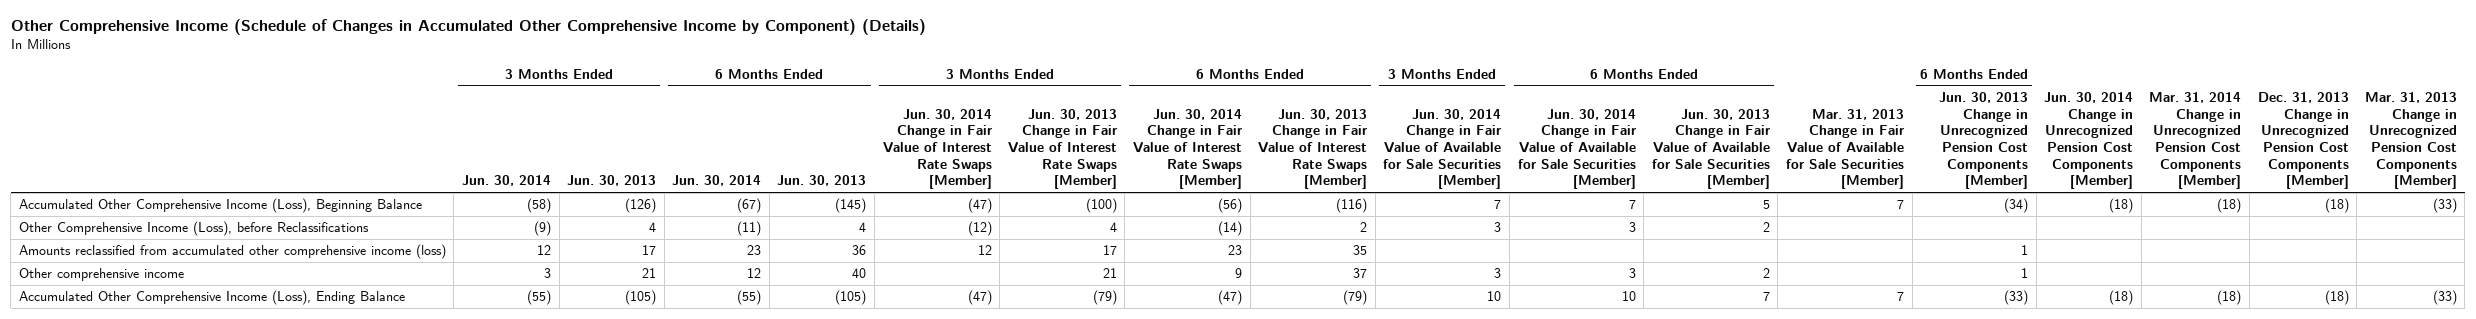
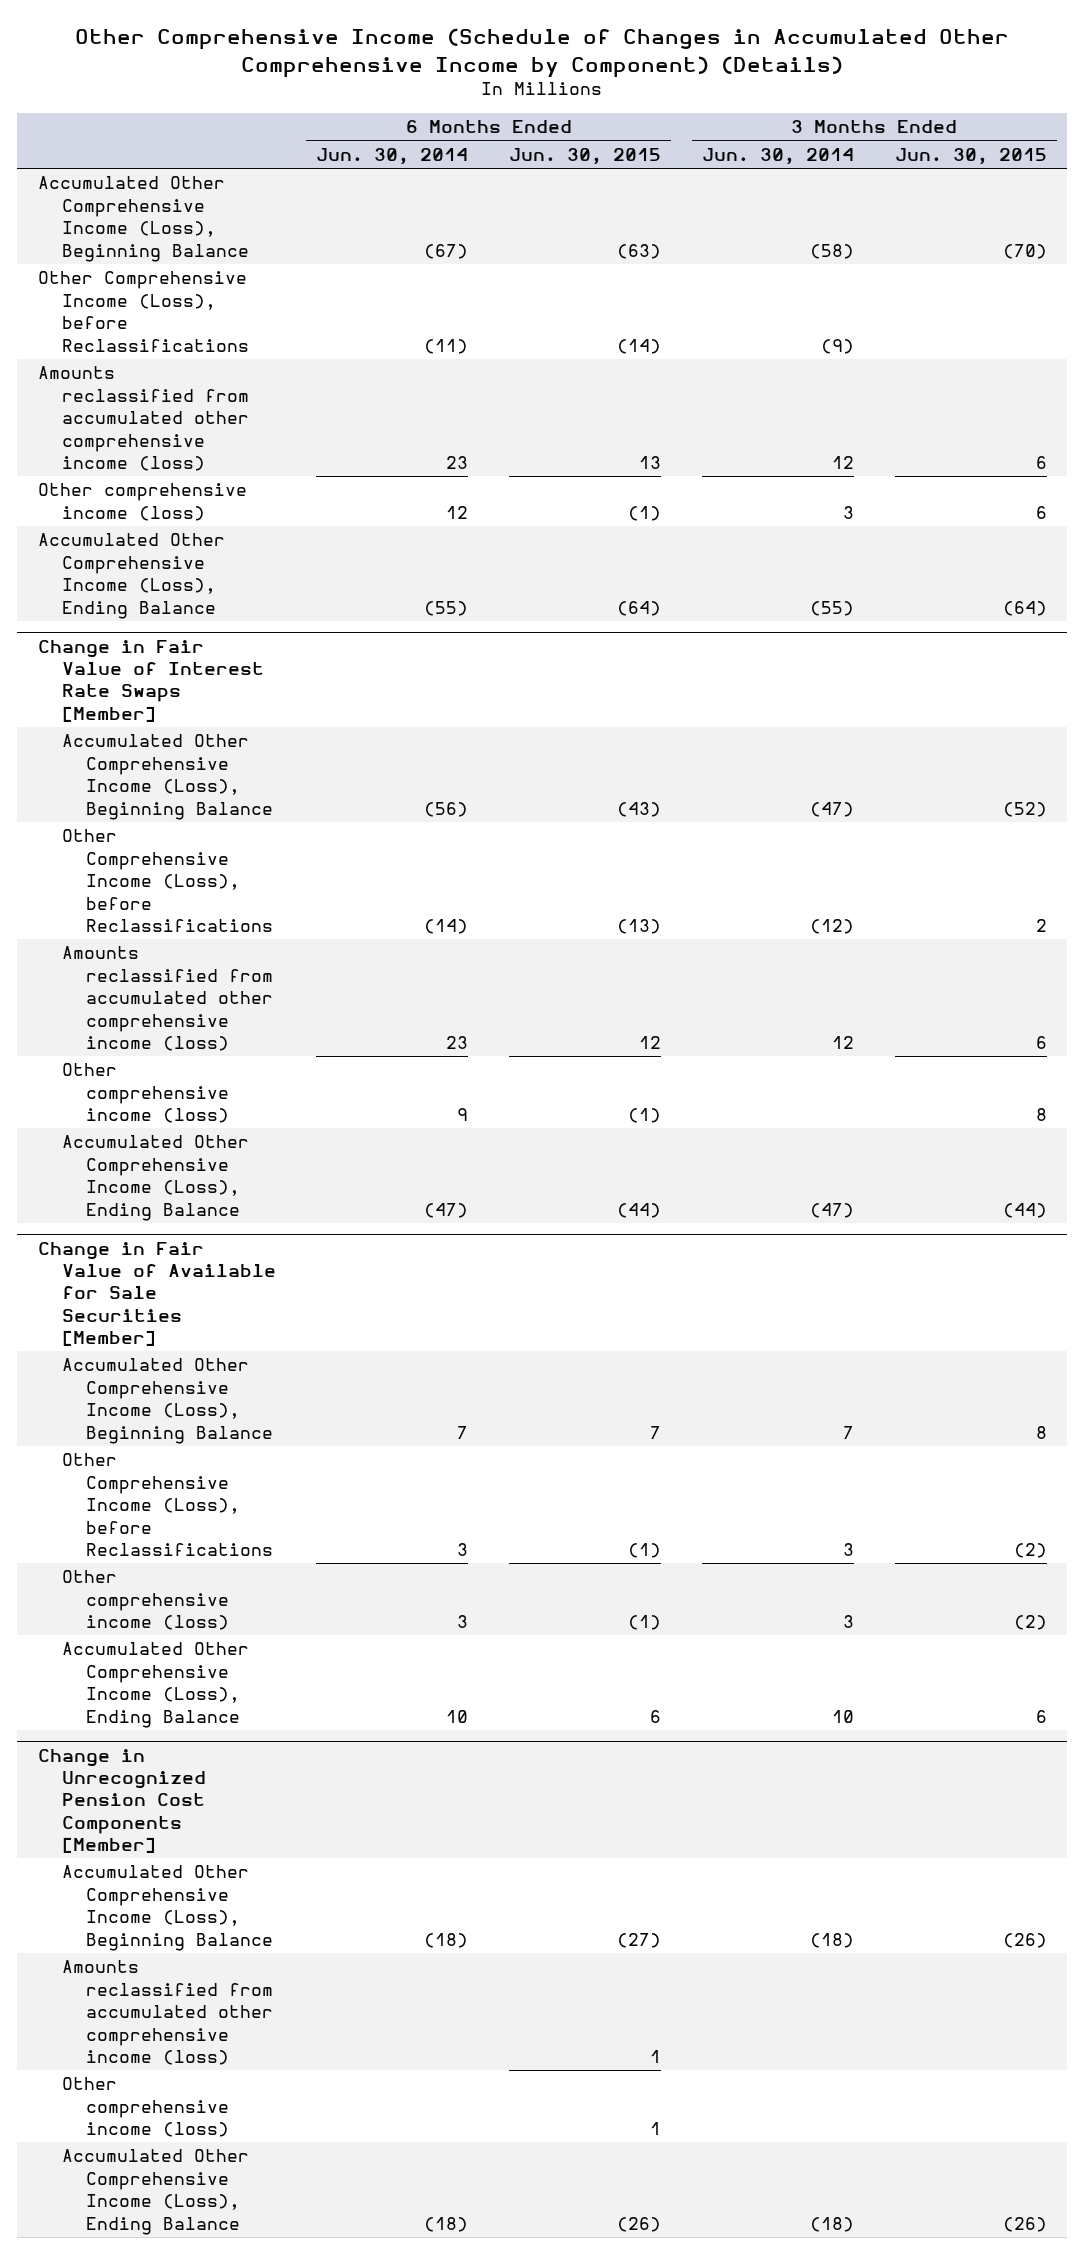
- | 3 Months Ended Jun. 30, 2014 | 3 Months Ended Jun. 30, 2013 | 6 Months Ended Jun. 30, 2014 | 6 Months Ended Jun. 30, 2013 | 3 Months Ended Jun. 30, 2014 Change in Fair Value of Interest Rate Swaps [Member] | 3 Months Ended Jun. 30, 2013 Change in Fair Value of Interest Rate Swaps [Member] | 6 Months Ended Jun. 30, 2014 Change in Fair Value of Interest Rate Swaps [Member] | 6 Months Ended Jun. 30, 2013 Change in Fair Value of Interest Rate Swaps [Member] | 3 Months Ended Jun. 30, 2014 Change in Fair Value of Available for Sale Securities [Member] | 6 Months Ended Jun. 30, 2014 Change in Fair Value of Available for Sale Securities [Member] | 6 Months Ended Jun. 30, 2013 Change in Fair Value of Available for Sale Securities [Member] | Mar. 31, 2013 Change in Fair Value of Available for Sale Securities [Member] | 6 Months Ended Jun. 30, 2013 Change in Unrecognized Pension Cost Components [Member] | Jun. 30, 2014 Change in Unrecognized Pension Cost Components [Member] | Mar. 31, 2014 Change in Unrecognized Pension Cost Components [Member] | Dec. 31, 2013 Change in Unrecognized Pension Cost Components [Member] | Mar. 31, 2013 Change in Unrecognized Pension Cost Components [Member]
+ | 6 Months Ended Jun. 30, 2014 | 6 Months Ended Jun. 30, 2015 | 3 Months Ended Jun. 30, 2014 | 3 Months Ended Jun. 30, 2015
- Other comprehensive income | 3 | 21 | 12 | 40 | | 21 | 9 | 37 | 3 | 3 | 2 | | 1 | | | |
+ Other comprehensive income (loss) | 12 | (1) | 3 | 6
+ Change in Fair Value of Interest Rate Swaps [Member]
+ Accumulated Other Comprehensive Income (Loss), Beginning Balance | (56) | (43) | (47) | (52)
+ Other Comprehensive Income (Loss), before Reclassifications | (14) | (13) | (12) | 2
+ Amounts reclassified from accumulated other comprehensive income (loss) | 23 | 12 | 12 | 6
+ Other comprehensive income (loss) | 9 | (1) | | 8
+ Accumulated Other Comprehensive Income (Loss), Ending Balance | (47) | (44) | (47) | (44)
+ Change in Fair Value of Available for Sale Securities [Member]
+ Accumulated Other Comprehensive Income (Loss), Beginning Balance | 7 | 7 | 7 | 8
+ Other Comprehensive Income (Loss), before Reclassifications | 3 | (1) | 3 | (2)
+ Other comprehensive income (loss) | 3 | (1) | 3 | (2)
+ Accumulated Other Comprehensive Income (Loss), Ending Balance | 10 | 6 | 10 | 6
+ Change in Unrecognized Pension Cost Components [Member]
+ Accumulated Other Comprehensive Income (Loss), Beginning Balance | (18) | (27) | (18) | (26)
+ Amounts reclassified from accumulated other comprehensive income (loss) | | 1 | |
+ Other comprehensive income (loss) | | 1 | |
+ Accumulated Other Comprehensive Income (Loss), Ending Balance | (18) | (26) | (18) | (26)

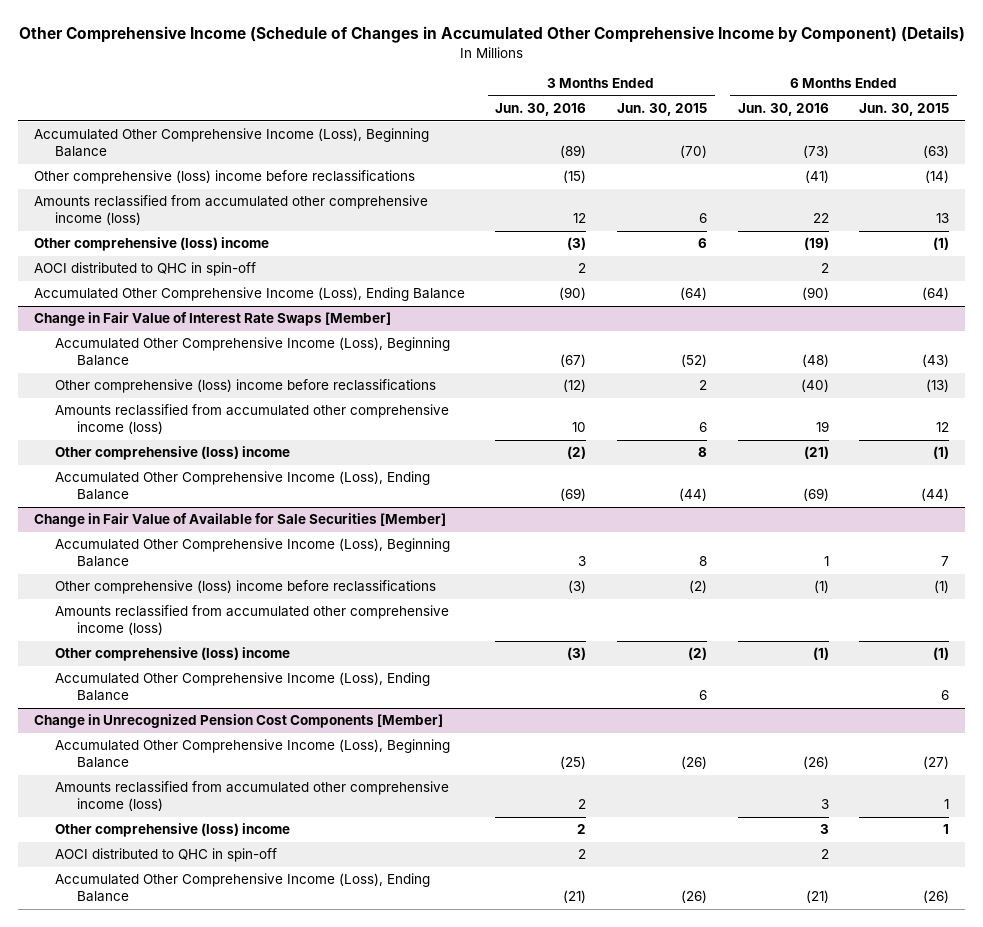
- | 6 Months Ended Jun. 30, 2014 | 6 Months Ended Jun. 30, 2015 | 3 Months Ended Jun. 30, 2014 | 3 Months Ended Jun. 30, 2015
+ | 3 Months Ended Jun. 30, 2016 | 3 Months Ended Jun. 30, 2015 | 6 Months Ended Jun. 30, 2016 | 6 Months Ended Jun. 30, 2015
- Other Comprehensive Income (Loss), before Reclassifications | (11) | (14) | (9) |
+ Other comprehensive (loss) income before reclassifications | (15) | | (41) | (14)
- Other comprehensive income (loss) | 12 | (1) | 3 | 6
+ Other comprehensive (loss) income | (3) | 6 | (19) | (1)
+ AOCI distributed to QHC in spin-off | 2 | | 2 |
@ Change in Fair Value of Interest Rate Swaps [Member]
- Other Comprehensive Income (Loss), before Reclassifications | (14) | (13) | (12) | 2
+ Other comprehensive (loss) income before reclassifications | (12) | 2 | (40) | (13)
- Other comprehensive income (loss) | 9 | (1) | | 8
+ Other comprehensive (loss) income | (2) | 8 | (21) | (1)
@ Change in Fair Value of Available for Sale Securities [Member]
- Other Comprehensive Income (Loss), before Reclassifications | 3 | (1) | 3 | (2)
- Other comprehensive income (loss) | 3 | (1) | 3 | (2)
+ Other comprehensive (loss) income before reclassifications | (3) | (2) | (1) | (1)
+ Amounts reclassified from accumulated other comprehensive income (loss)
+ Other comprehensive (loss) income | (3) | (2) | (1) | (1)
@ Change in Unrecognized Pension Cost Components [Member]
- Other comprehensive income (loss) | | 1 | |
+ Other comprehensive (loss) income | 2 | | 3 | 1
+ AOCI distributed to QHC in spin-off | 2 | | 2 |

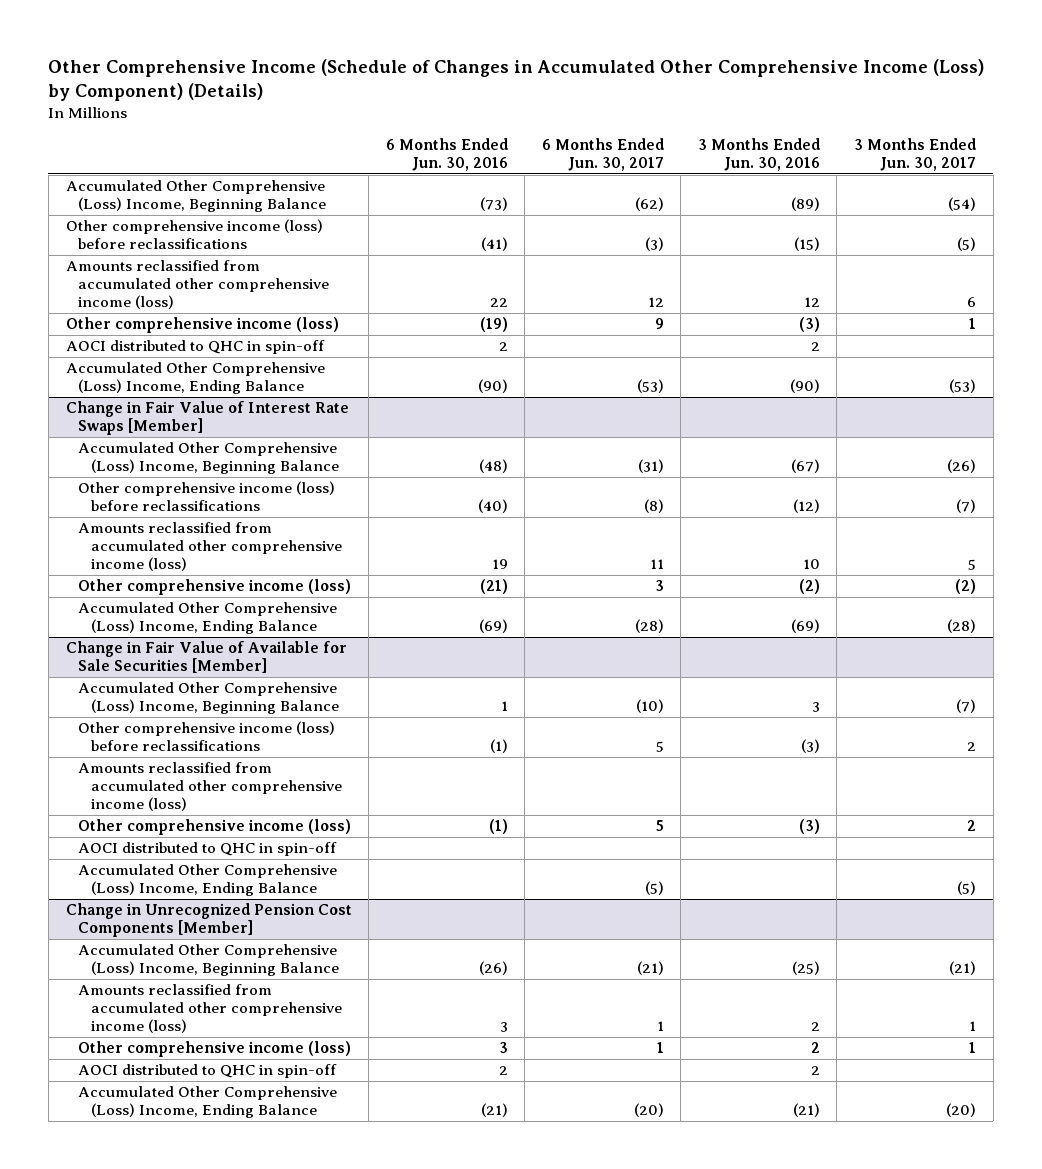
- Other Comprehensive Income (Schedule of Changes in Accumulated Other Comprehensive Income by Component) (Details)
+ Other Comprehensive Income (Schedule of Changes in Accumulated Other Comprehensive Income (Loss) by Component) (Details)
- | 3 Months Ended Jun. 30, 2016 | 3 Months Ended Jun. 30, 2015 | 6 Months Ended Jun. 30, 2016 | 6 Months Ended Jun. 30, 2015
+ | 6 Months Ended Jun. 30, 2016 | 6 Months Ended Jun. 30, 2017 | 3 Months Ended Jun. 30, 2016 | 3 Months Ended Jun. 30, 2017
- Accumulated Other Comprehensive Income (Loss), Beginning Balance | (89) | (70) | (73) | (63)
- Other comprehensive (loss) income before reclassifications | (15) | | (41) | (14)
+ Accumulated Other Comprehensive (Loss) Income, Beginning Balance | (73) | (62) | (89) | (54)
+ Other comprehensive income (loss) before reclassifications | (41) | (3) | (15) | (5)
- Other comprehensive (loss) income | (3) | 6 | (19) | (1)
+ Other comprehensive income (loss) | (19) | 9 | (3) | 1
- Accumulated Other Comprehensive Income (Loss), Ending Balance | (90) | (64) | (90) | (64)
+ Accumulated Other Comprehensive (Loss) Income, Ending Balance | (90) | (53) | (90) | (53)
@ Change in Fair Value of Interest Rate Swaps [Member]
- Accumulated Other Comprehensive Income (Loss), Beginning Balance | (67) | (52) | (48) | (43)
- Other comprehensive (loss) income before reclassifications | (12) | 2 | (40) | (13)
+ Accumulated Other Comprehensive (Loss) Income, Beginning Balance | (48) | (31) | (67) | (26)
+ Other comprehensive income (loss) before reclassifications | (40) | (8) | (12) | (7)
- Other comprehensive (loss) income | (2) | 8 | (21) | (1)
- Accumulated Other Comprehensive Income (Loss), Ending Balance | (69) | (44) | (69) | (44)
+ Other comprehensive income (loss) | (21) | 3 | (2) | (2)
+ Accumulated Other Comprehensive (Loss) Income, Ending Balance | (69) | (28) | (69) | (28)
@ Change in Fair Value of Available for Sale Securities [Member]
- Accumulated Other Comprehensive Income (Loss), Beginning Balance | 3 | 8 | 1 | 7
- Other comprehensive (loss) income before reclassifications | (3) | (2) | (1) | (1)
+ Accumulated Other Comprehensive (Loss) Income, Beginning Balance | 1 | (10) | 3 | (7)
+ Other comprehensive income (loss) before reclassifications | (1) | 5 | (3) | 2
- Other comprehensive (loss) income | (3) | (2) | (1) | (1)
- Accumulated Other Comprehensive Income (Loss), Ending Balance | | 6 | | 6
+ Other comprehensive income (loss) | (1) | 5 | (3) | 2
+ AOCI distributed to QHC in spin-off
+ Accumulated Other Comprehensive (Loss) Income, Ending Balance | | (5) | | (5)
@ Change in Unrecognized Pension Cost Components [Member]
- Accumulated Other Comprehensive Income (Loss), Beginning Balance | (25) | (26) | (26) | (27)
+ Accumulated Other Comprehensive (Loss) Income, Beginning Balance | (26) | (21) | (25) | (21)
- Other comprehensive (loss) income | 2 | | 3 | 1
+ Other comprehensive income (loss) | 3 | 1 | 2 | 1
- Accumulated Other Comprehensive Income (Loss), Ending Balance | (21) | (26) | (21) | (26)
+ Accumulated Other Comprehensive (Loss) Income, Ending Balance | (21) | (20) | (21) | (20)

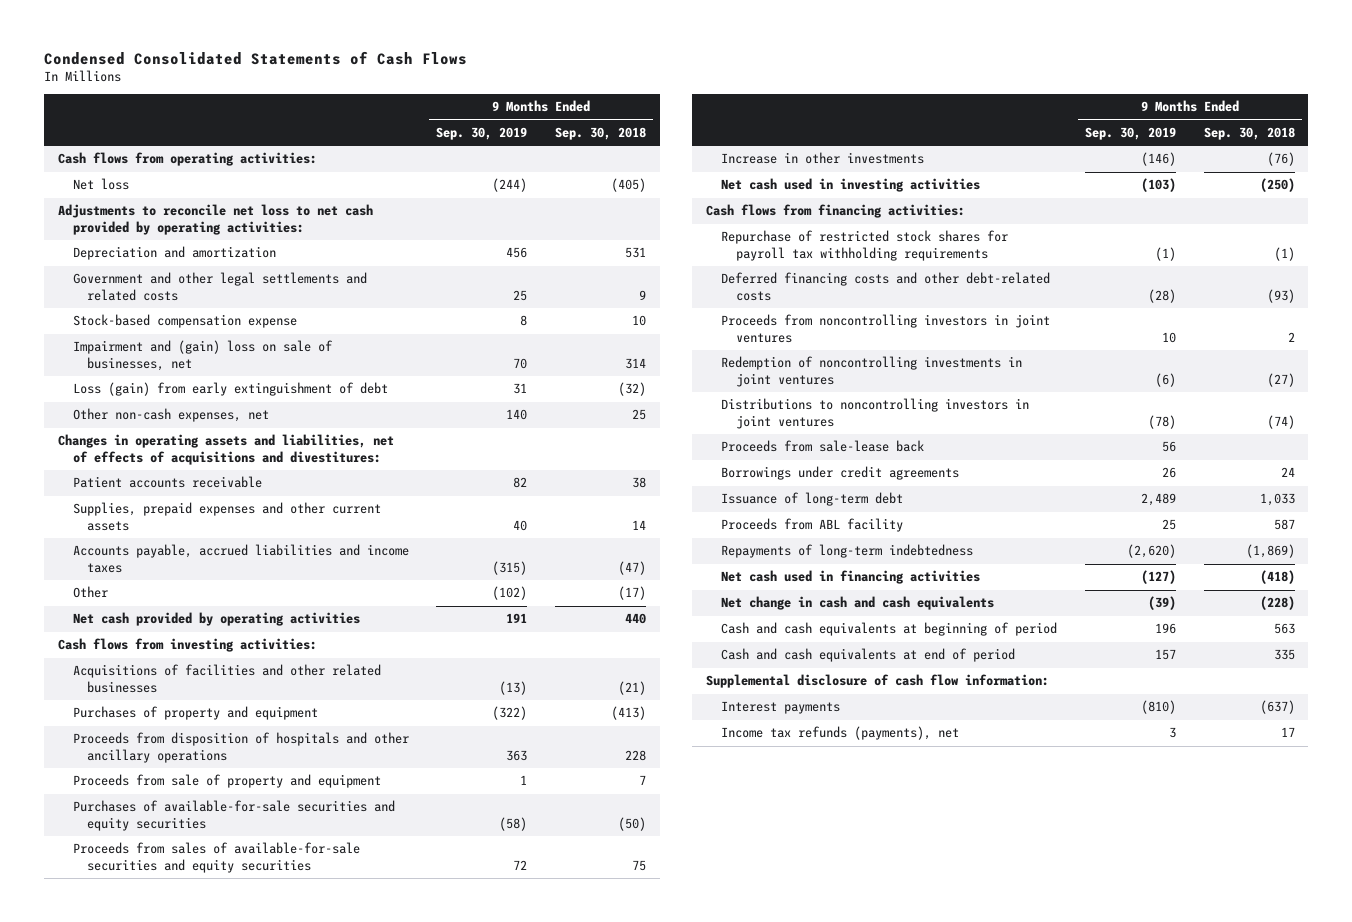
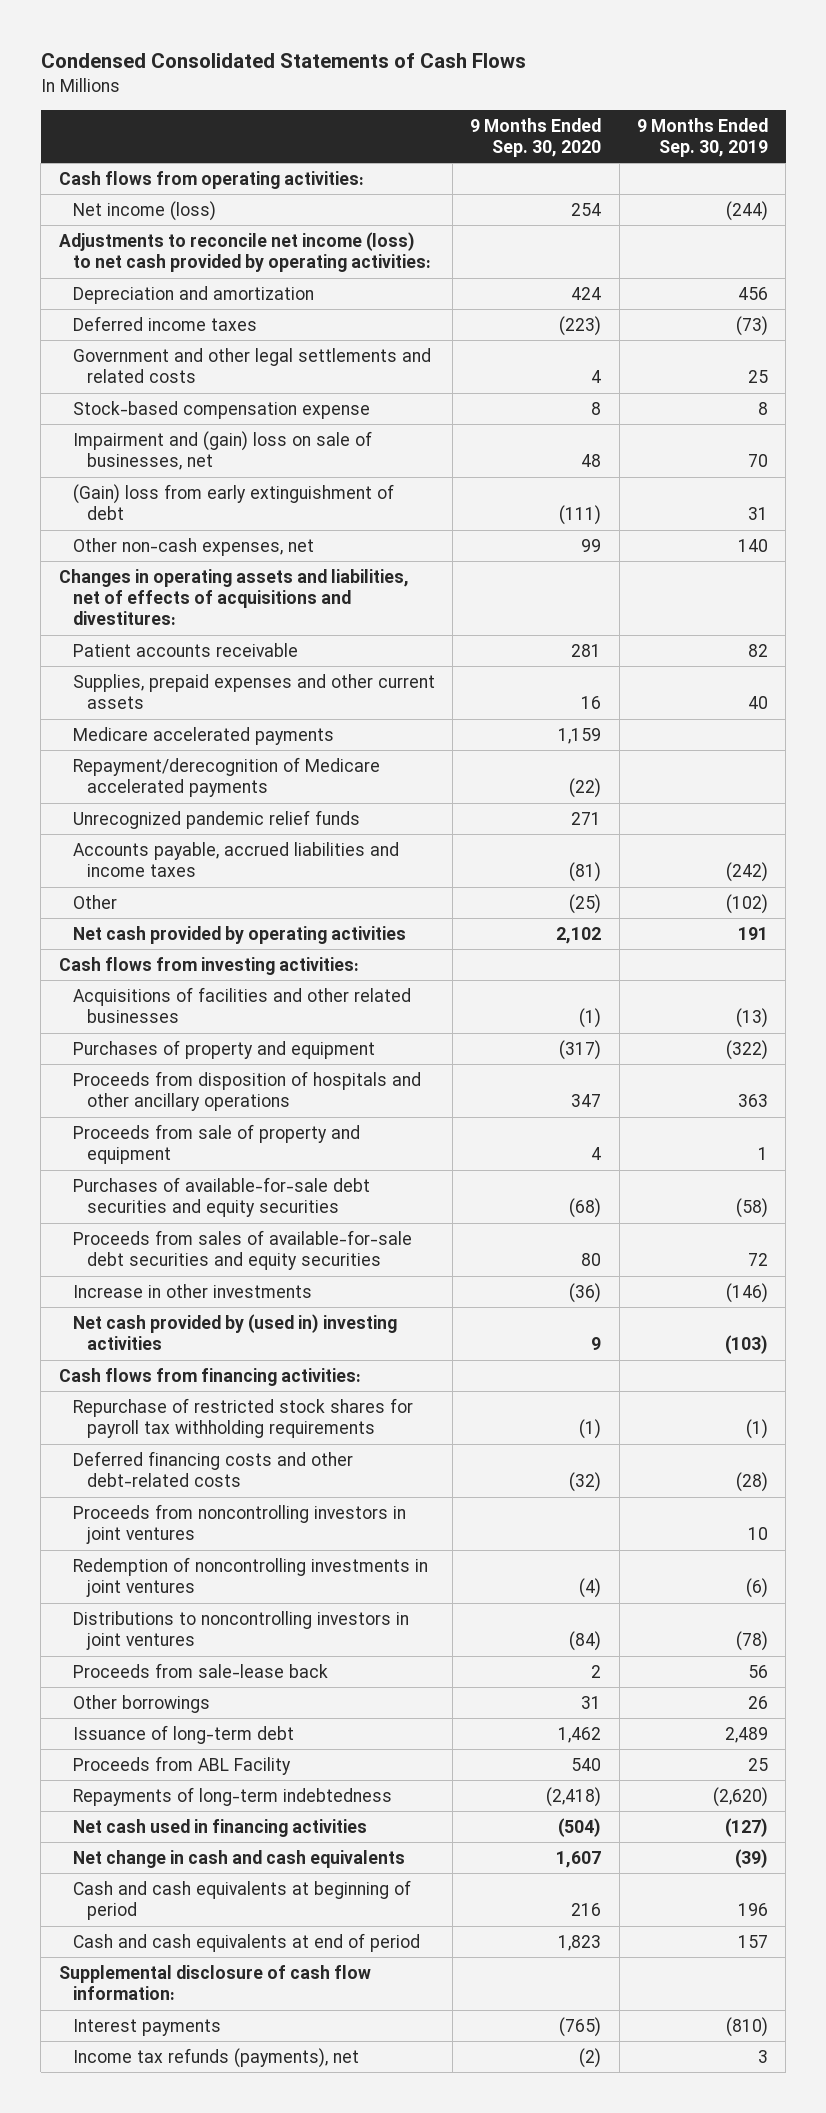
- | 9 Months Ended Sep. 30, 2019 | 9 Months Ended Sep. 30, 2018
+ | 9 Months Ended Sep. 30, 2020 | 9 Months Ended Sep. 30, 2019
- Net loss | (244) | (405)
- Adjustments to reconcile net loss to net cash provided by operating activities:
+ Net income (loss) | 254 | (244)
+ Adjustments to reconcile net income (loss) to net cash provided by operating activities:
+ Deferred income taxes | (223) | (73)
- Loss (gain) from early extinguishment of debt | 31 | (32)
+ (Gain) loss from early extinguishment of debt | (111) | 31
- Accounts payable, accrued liabilities and income taxes | (315) | (47)
+ Medicare accelerated payments | 1,159 |
+ Repayment/derecognition of Medicare accelerated payments | (22) |
+ Unrecognized pandemic relief funds | 271 |
+ Accounts payable, accrued liabilities and income taxes | (81) | (242)
- Purchases of available-for-sale securities and equity securities | (58) | (50)
- Proceeds from sales of available-for-sale securities and equity securities | 72 | 75
+ Purchases of available-for-sale debt securities and equity securities | (68) | (58)
+ Proceeds from sales of available-for-sale debt securities and equity securities | 80 | 72
- Net cash used in investing activities | (103) | (250)
+ Net cash provided by (used in) investing activities | 9 | (103)
- Borrowings under credit agreements | 26 | 24
+ Other borrowings | 31 | 26
- Proceeds from ABL facility | 25 | 587
+ Proceeds from ABL Facility | 540 | 25

